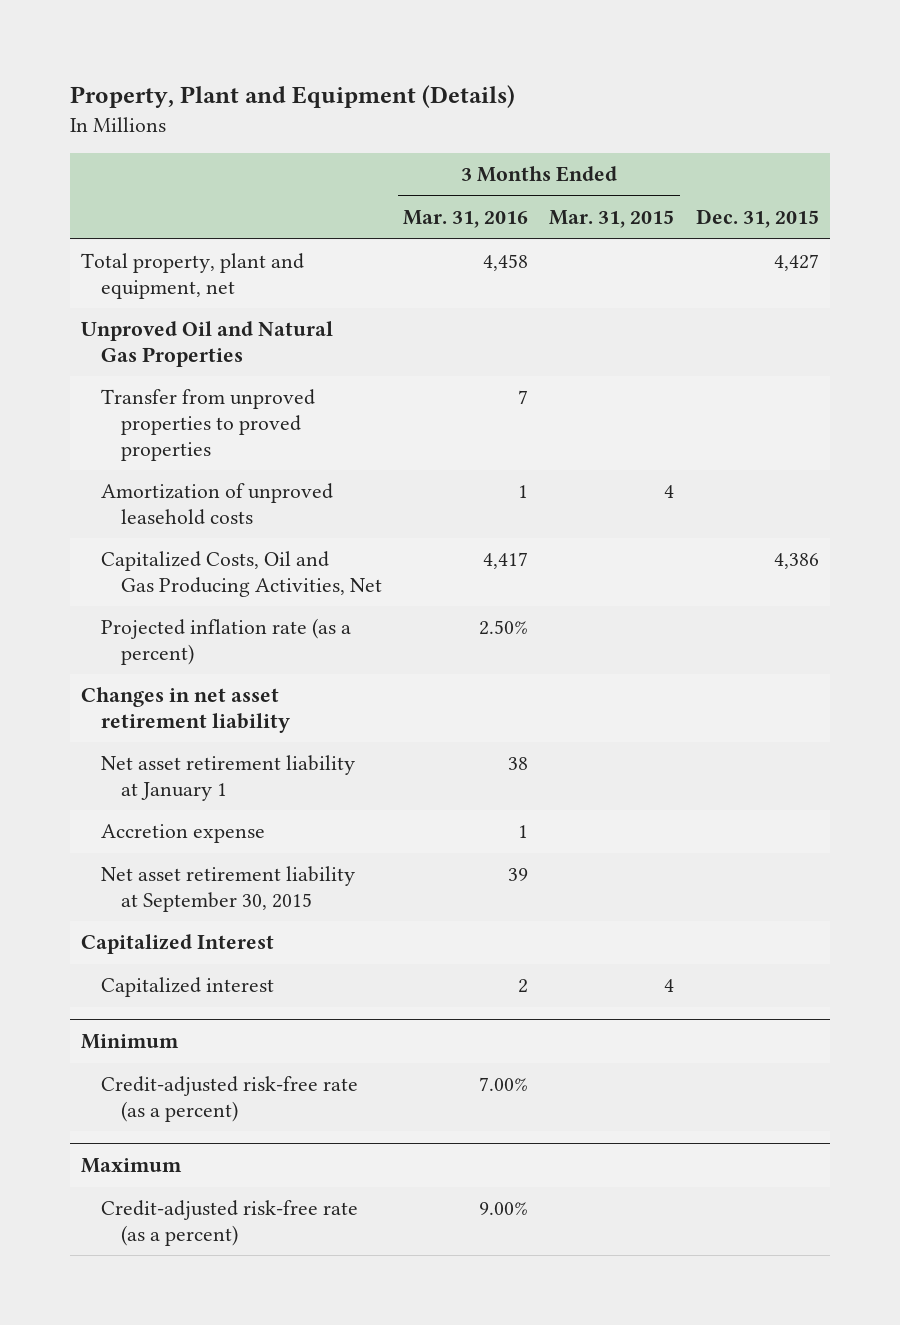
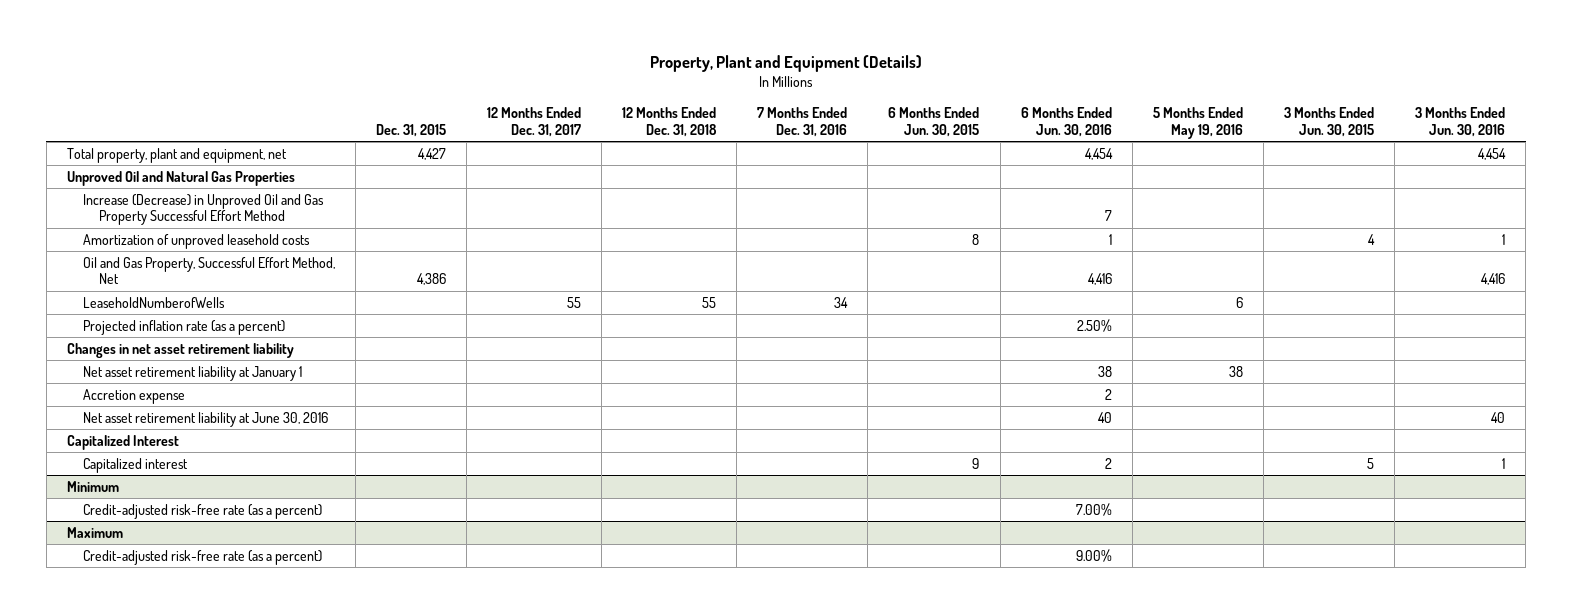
- | 3 Months Ended Mar. 31, 2016 | 3 Months Ended Mar. 31, 2015 | Dec. 31, 2015
+ | Dec. 31, 2015 | 12 Months Ended Dec. 31, 2017 | 12 Months Ended Dec. 31, 2018 | 7 Months Ended Dec. 31, 2016 | 6 Months Ended Jun. 30, 2015 | 6 Months Ended Jun. 30, 2016 | 5 Months Ended May 19, 2016 | 3 Months Ended Jun. 30, 2015 | 3 Months Ended Jun. 30, 2016
- Transfer from unproved properties to proved properties | 7 | |
+ Increase (Decrease) in Unproved Oil and Gas Property Successful Effort Method | | | | | | 7 | | |
- Capitalized Costs, Oil and Gas Producing Activities, Net | 4,417 | | 4,386
+ Oil and Gas Property, Successful Effort Method, Net | 4,386 | | | | | 4,416 | | | 4,416
+ LeaseholdNumberofWells | | 55 | 55 | 34 | | | 6 | |
- Net asset retirement liability at September 30, 2015 | 39 | |
+ Net asset retirement liability at June 30, 2016 | | | | | | 40 | | | 40

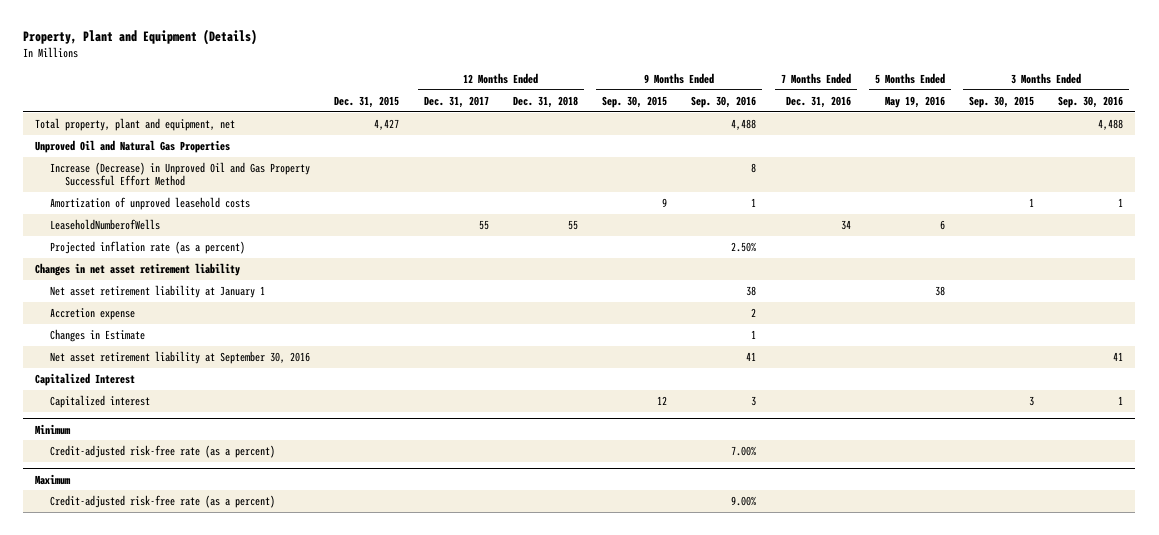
- | Dec. 31, 2015 | 12 Months Ended Dec. 31, 2017 | 12 Months Ended Dec. 31, 2018 | 7 Months Ended Dec. 31, 2016 | 6 Months Ended Jun. 30, 2015 | 6 Months Ended Jun. 30, 2016 | 5 Months Ended May 19, 2016 | 3 Months Ended Jun. 30, 2015 | 3 Months Ended Jun. 30, 2016
+ | Dec. 31, 2015 | 12 Months Ended Dec. 31, 2017 | 12 Months Ended Dec. 31, 2018 | 9 Months Ended Sep. 30, 2015 | 9 Months Ended Sep. 30, 2016 | 7 Months Ended Dec. 31, 2016 | 5 Months Ended May 19, 2016 | 3 Months Ended Sep. 30, 2015 | 3 Months Ended Sep. 30, 2016
- Oil and Gas Property, Successful Effort Method, Net | 4,386 | | | | | 4,416 | | | 4,416
- Net asset retirement liability at June 30, 2016 | | | | | | 40 | | | 40
+ Changes in Estimate | | | | | 1 | | | |
+ Net asset retirement liability at September 30, 2016 | | | | | 41 | | | | 41

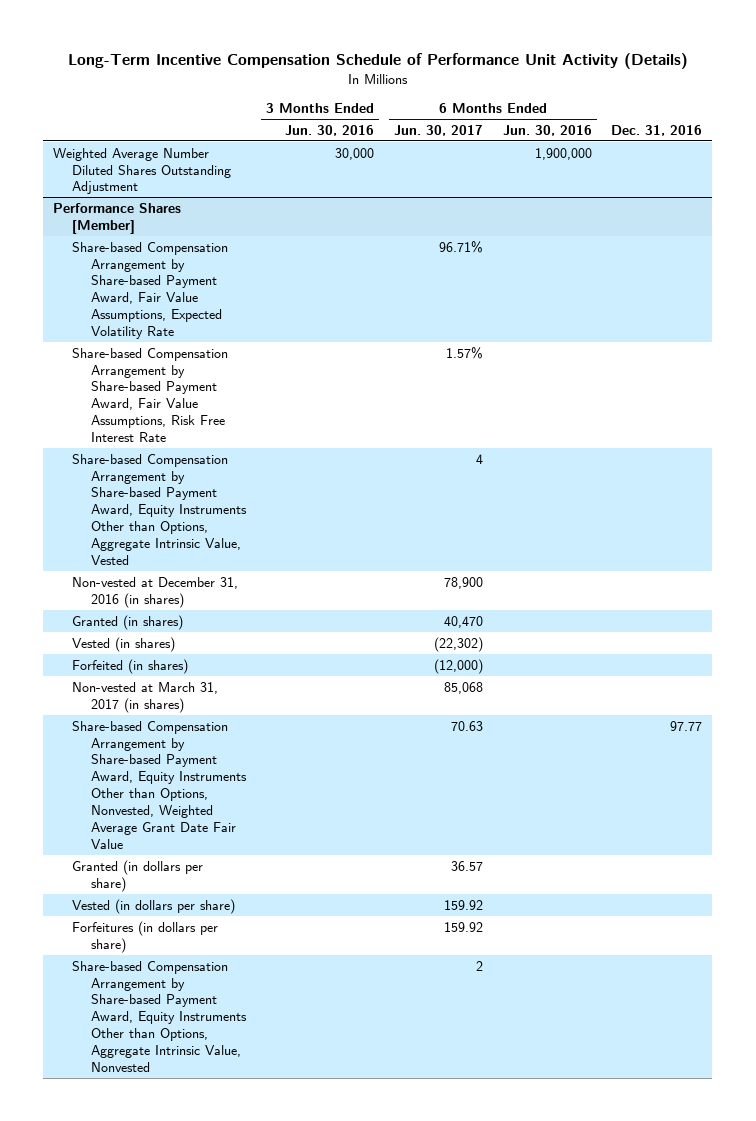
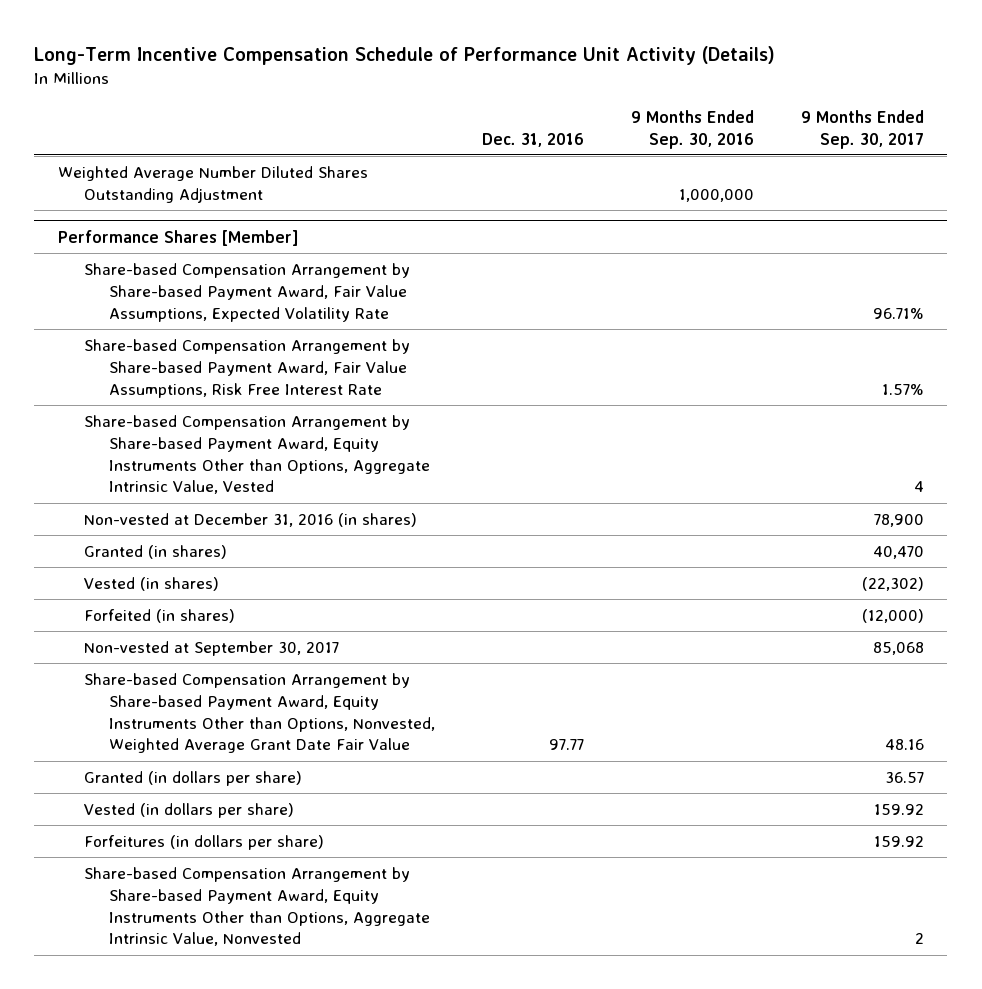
- | 3 Months Ended Jun. 30, 2016 | 6 Months Ended Jun. 30, 2017 | 6 Months Ended Jun. 30, 2016 | Dec. 31, 2016
+ | Dec. 31, 2016 | 9 Months Ended Sep. 30, 2016 | 9 Months Ended Sep. 30, 2017
@ Performance Shares [Member]
- Non-vested at March 31, 2017 (in shares) | | 85,068 | |
+ Non-vested at September 30, 2017 | | | 85,068

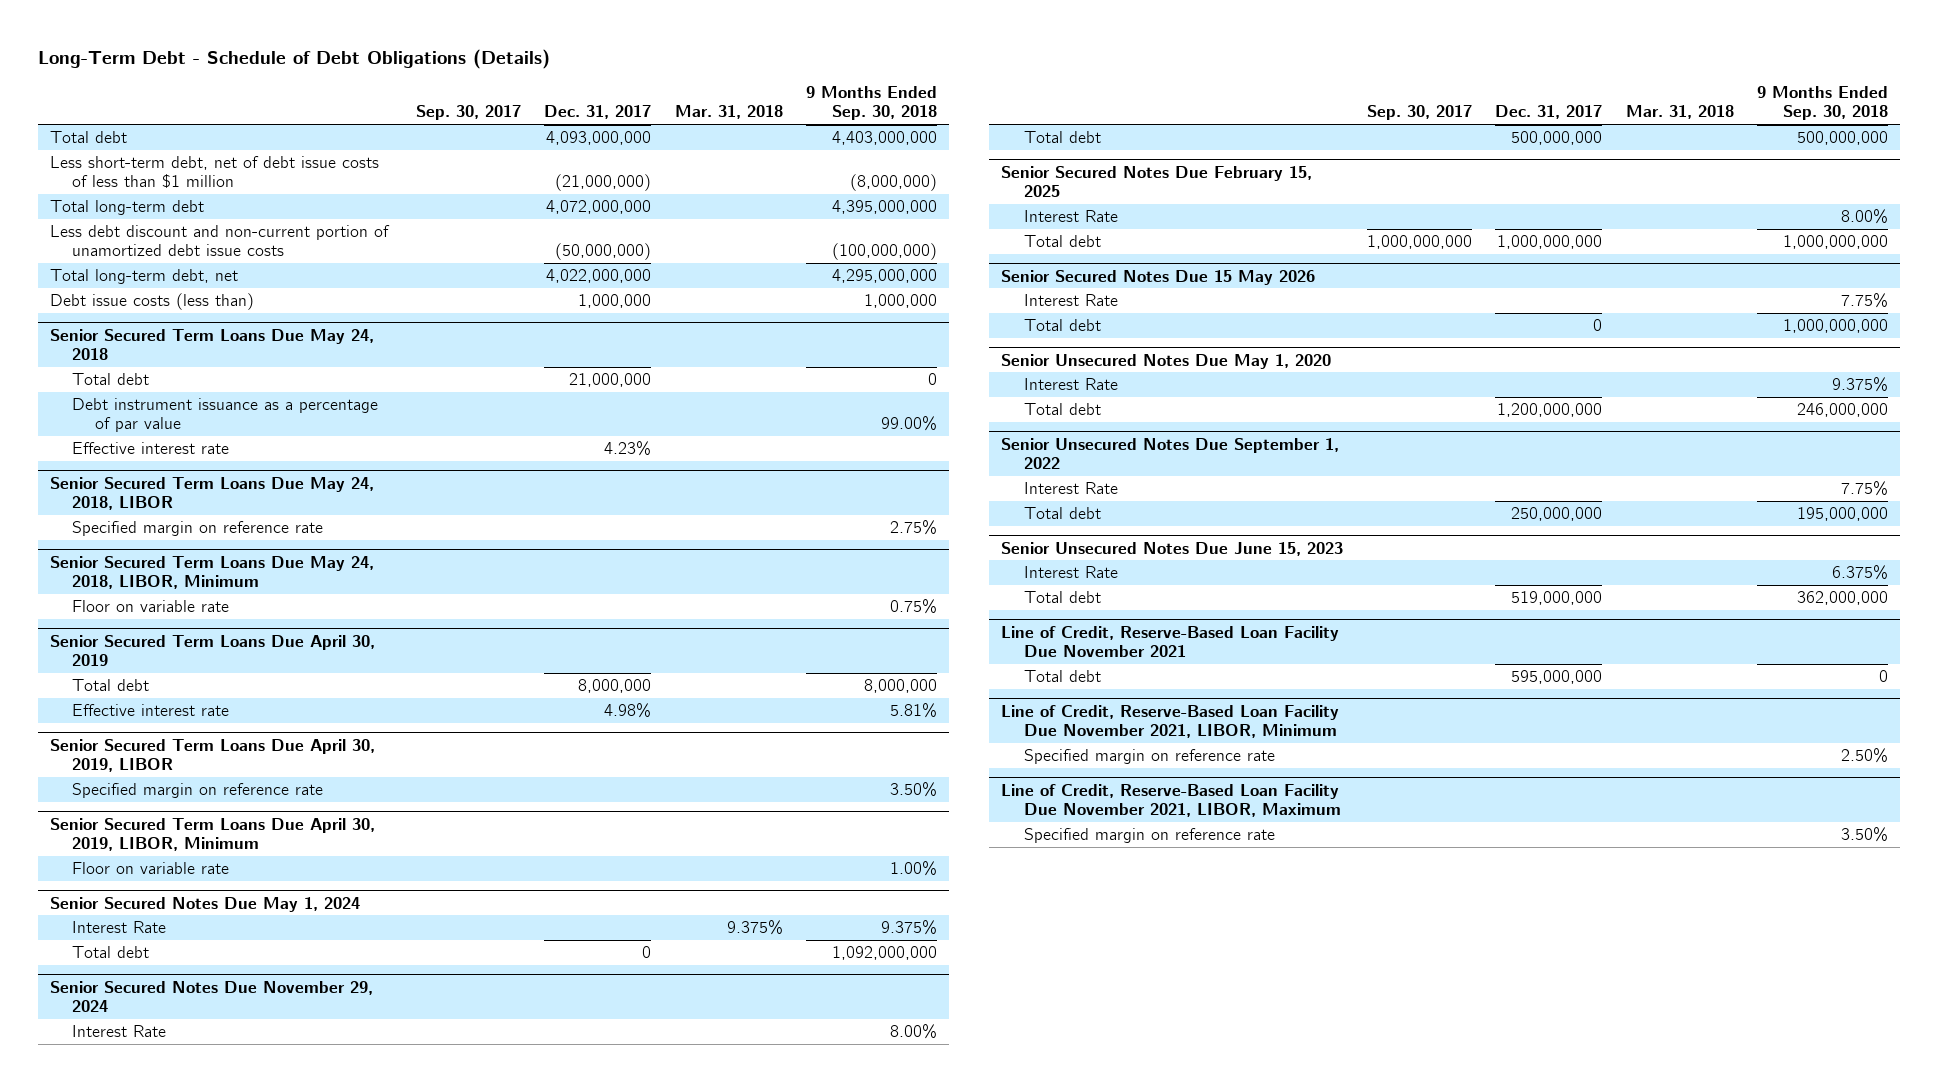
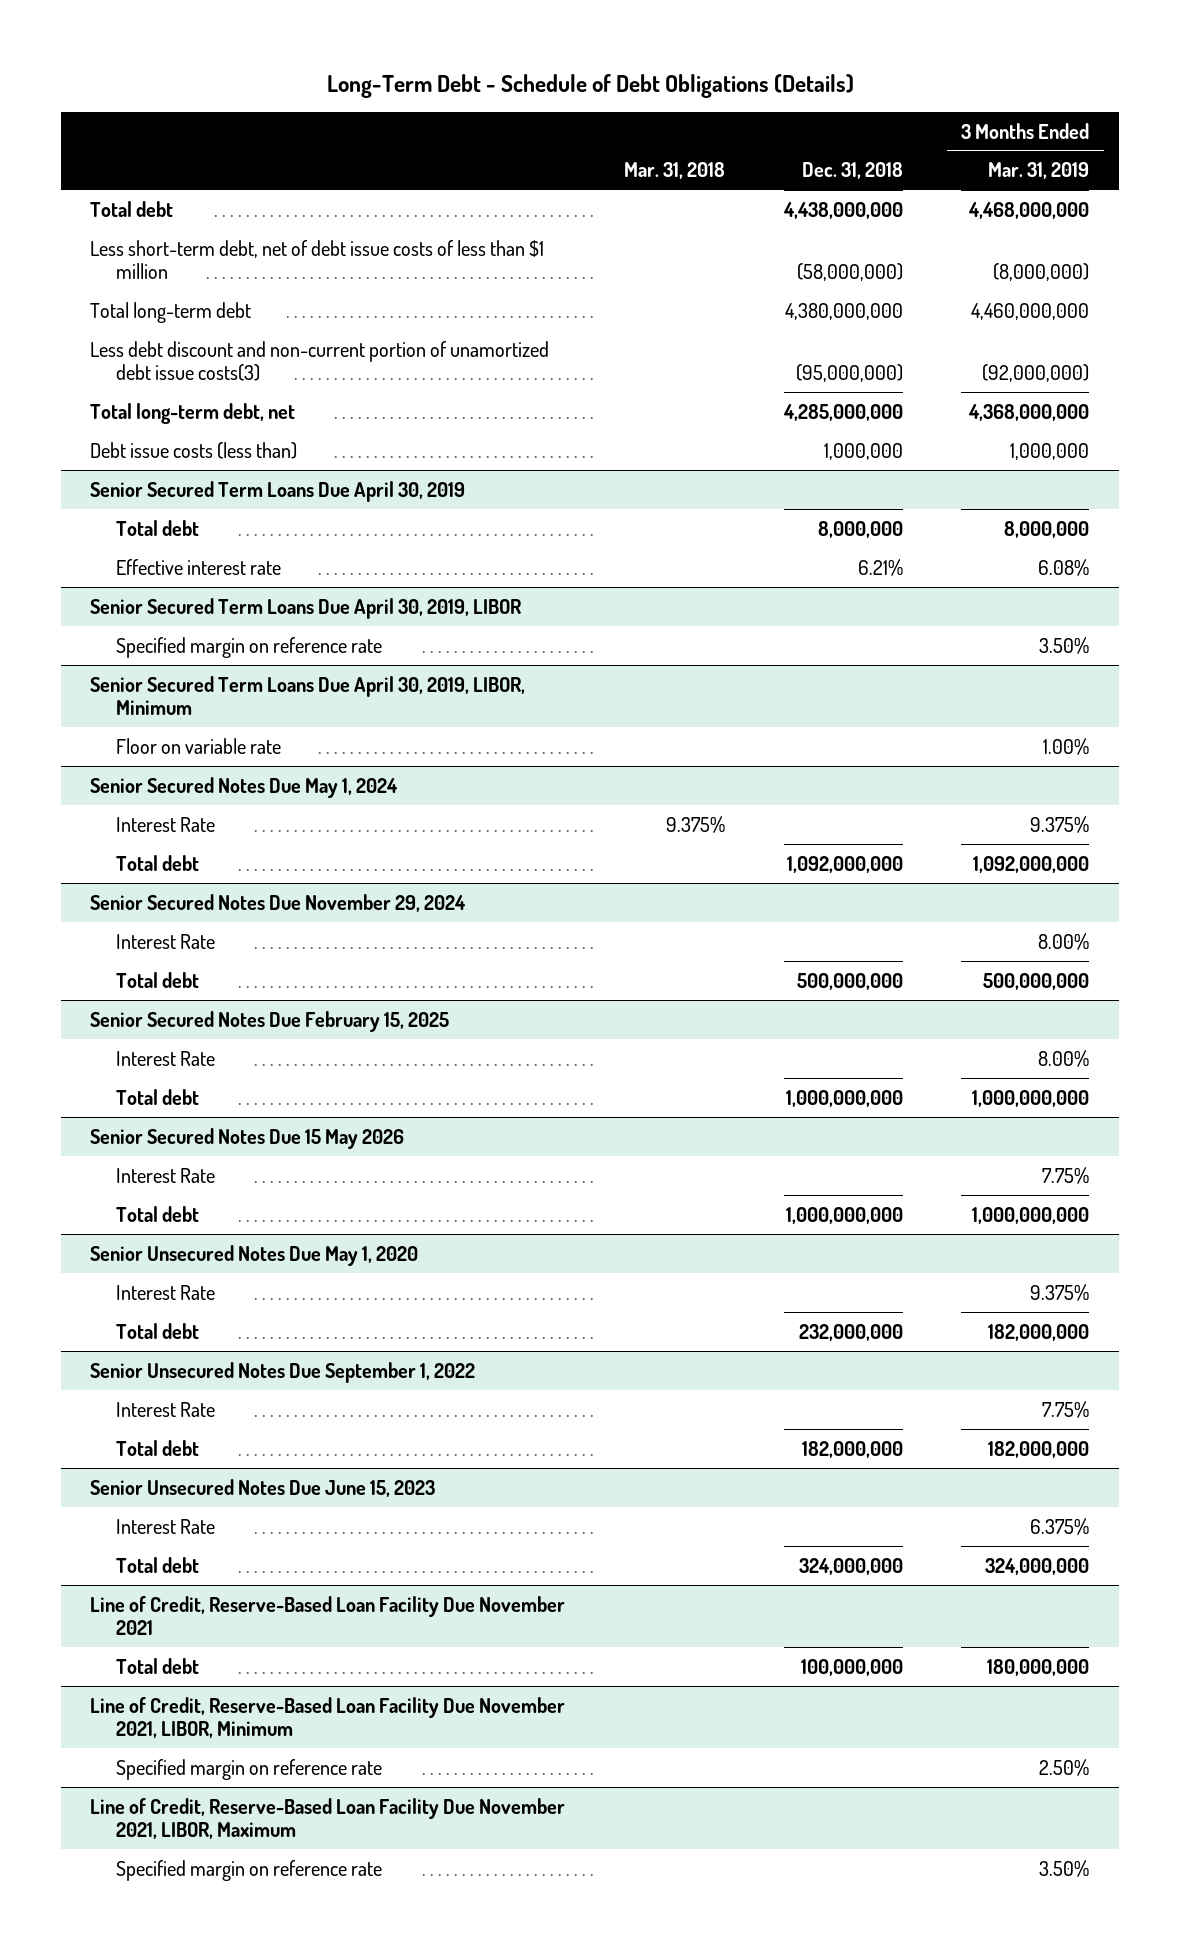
- | Sep. 30, 2017 | Dec. 31, 2017 | Mar. 31, 2018 | 9 Months Ended Sep. 30, 2018
+ | Mar. 31, 2018 | Dec. 31, 2018 | 3 Months Ended Mar. 31, 2019
- Less debt discount and non-current portion of unamortized debt issue costs | | (50,000,000) | | (100,000,000)
+ Less debt discount and non-current portion of unamortized debt issue costs(3) | | (95,000,000) | (92,000,000)
- Senior Secured Term Loans Due May 24, 2018
- Total debt | | 21,000,000 | | 0
- Debt instrument issuance as a percentage of par value | | | | 99.00%
- Effective interest rate | | 4.23% | |
- Senior Secured Term Loans Due May 24, 2018, LIBOR
- Specified margin on reference rate | | | | 2.75%
- Senior Secured Term Loans Due May 24, 2018, LIBOR, Minimum
- Floor on variable rate | | | | 0.75%

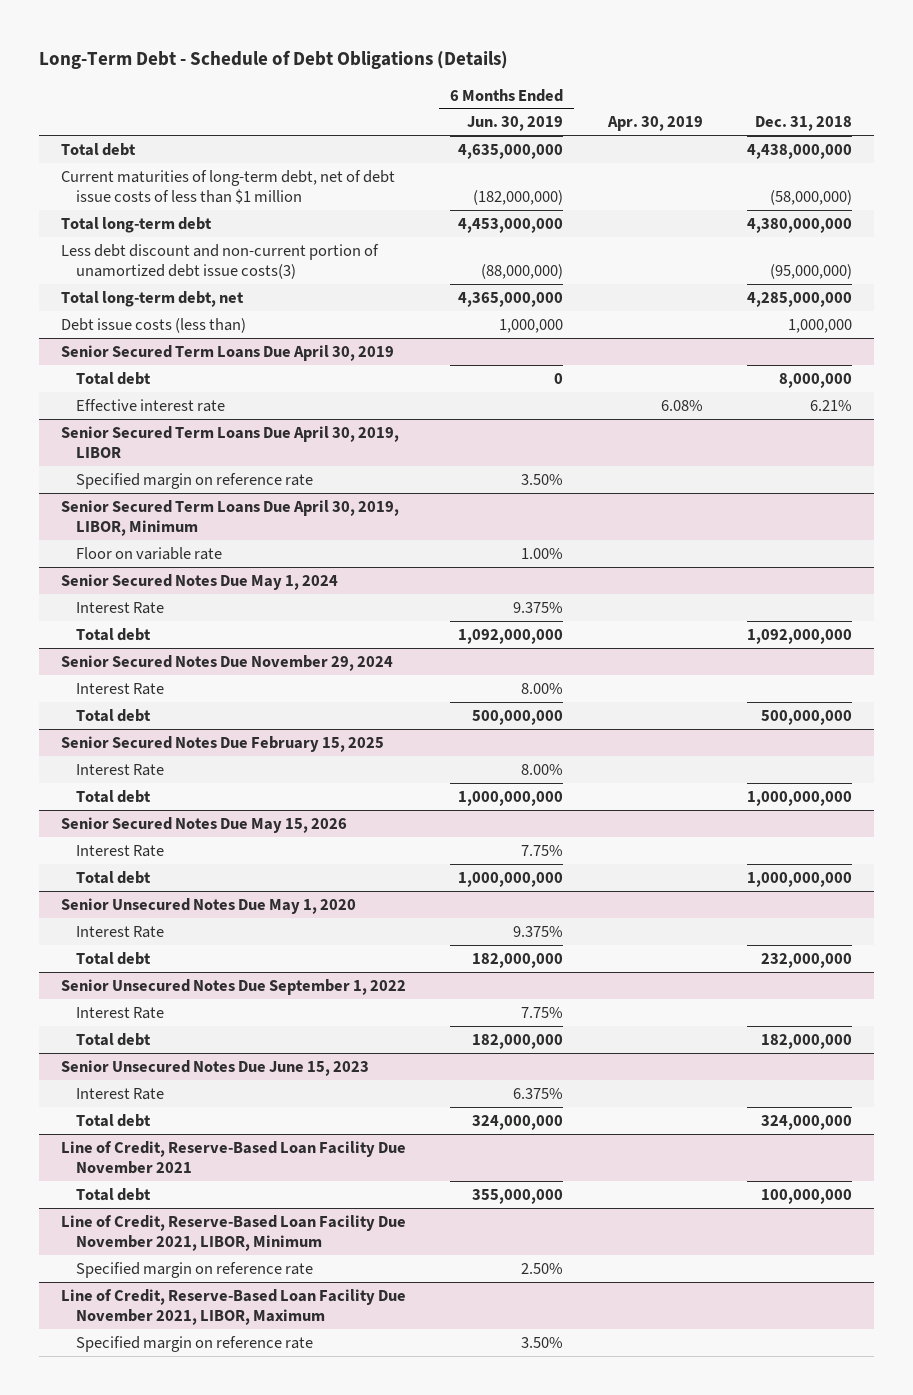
- | Mar. 31, 2018 | Dec. 31, 2018 | 3 Months Ended Mar. 31, 2019
+ | 6 Months Ended Jun. 30, 2019 | Apr. 30, 2019 | Dec. 31, 2018
- Less short-term debt, net of debt issue costs of less than $1 million | | (58,000,000) | (8,000,000)
+ Current maturities of long-term debt, net of debt issue costs of less than $1 million | (182,000,000) | | (58,000,000)
- Senior Secured Notes Due 15 May 2026
+ Senior Secured Notes Due May 15, 2026

